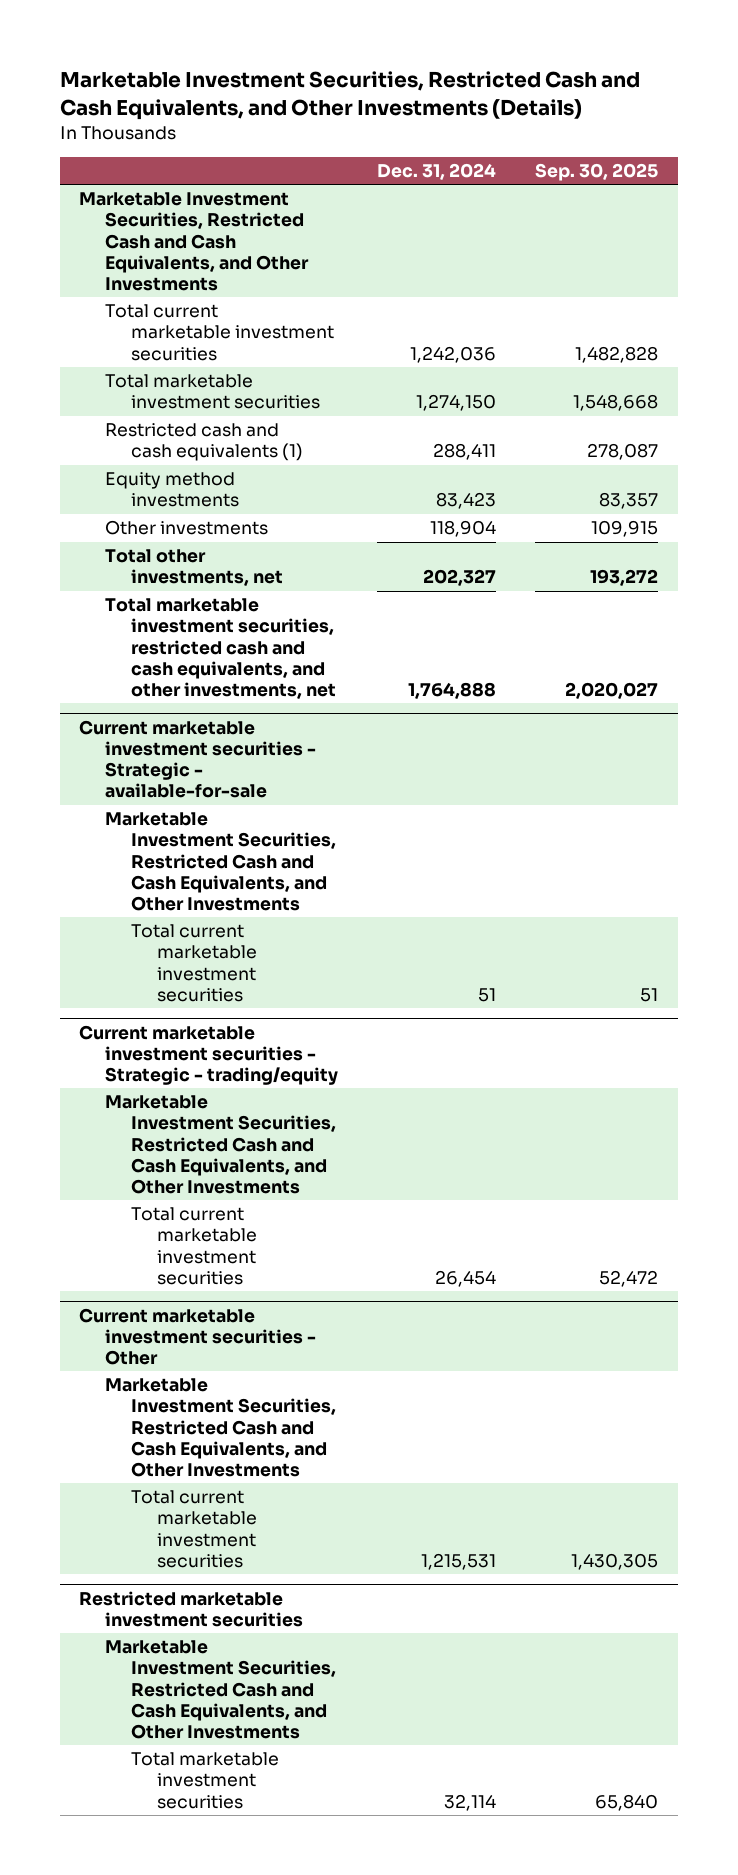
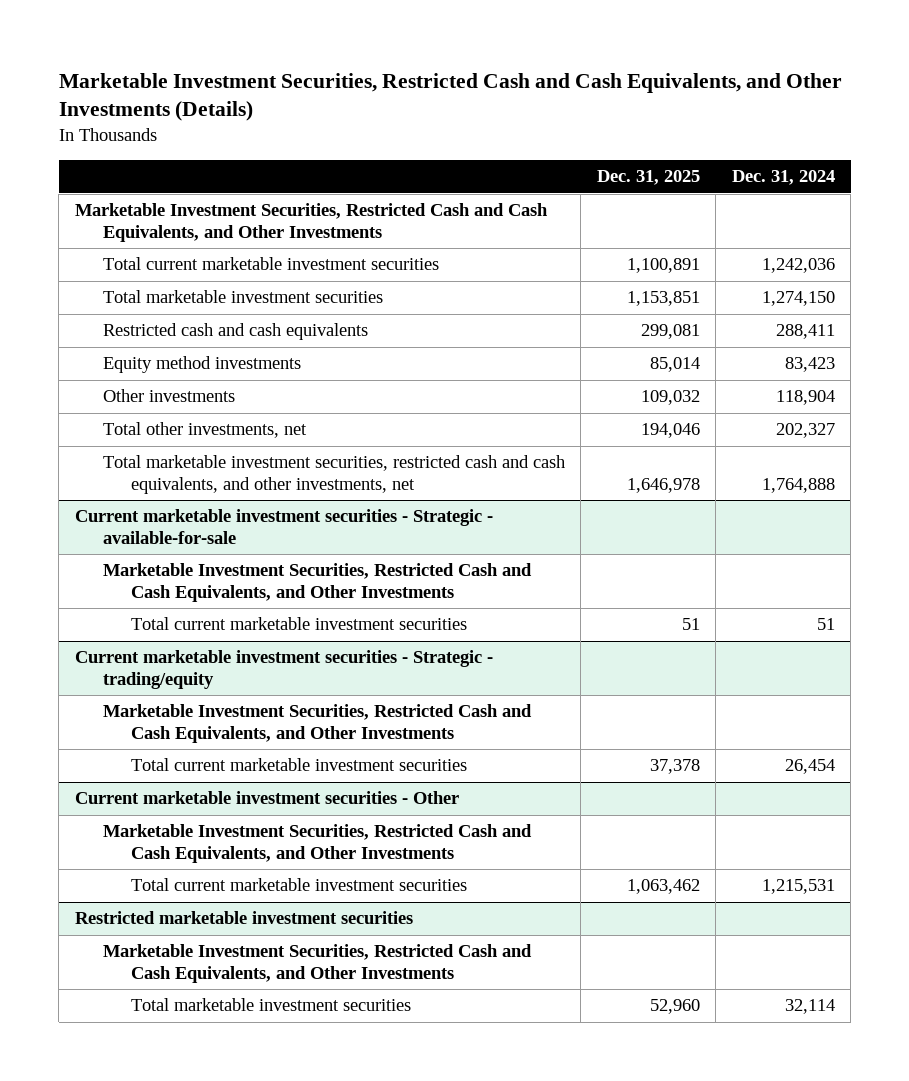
- | Dec. 31, 2024 | Sep. 30, 2025
+ | Dec. 31, 2025 | Dec. 31, 2024
- Restricted cash and cash equivalents (1) | 288,411 | 278,087
+ Restricted cash and cash equivalents | 299,081 | 288,411

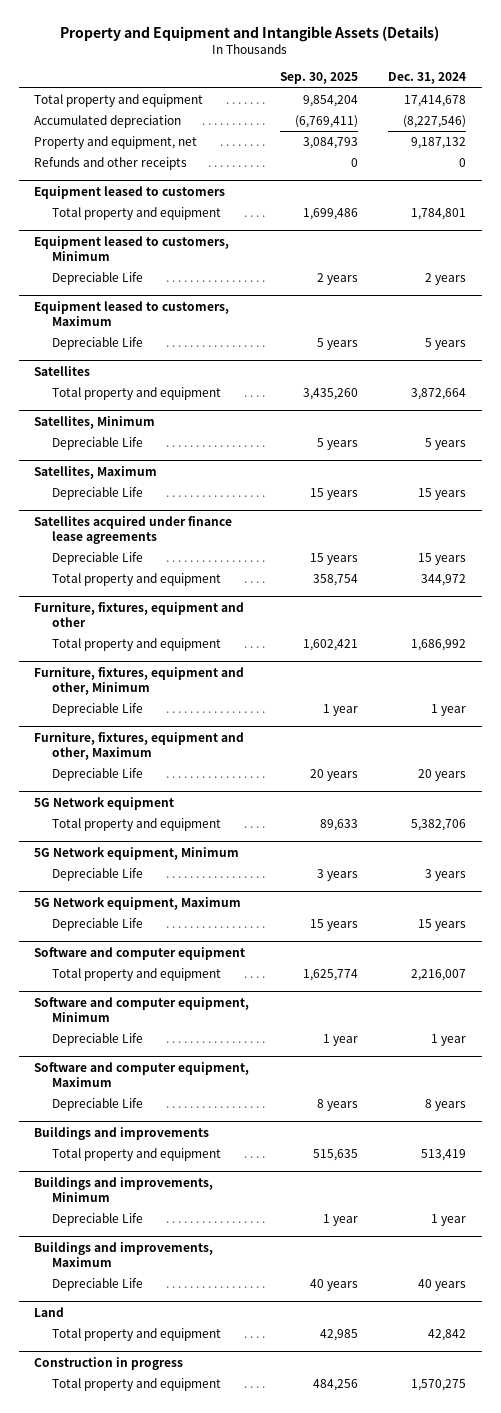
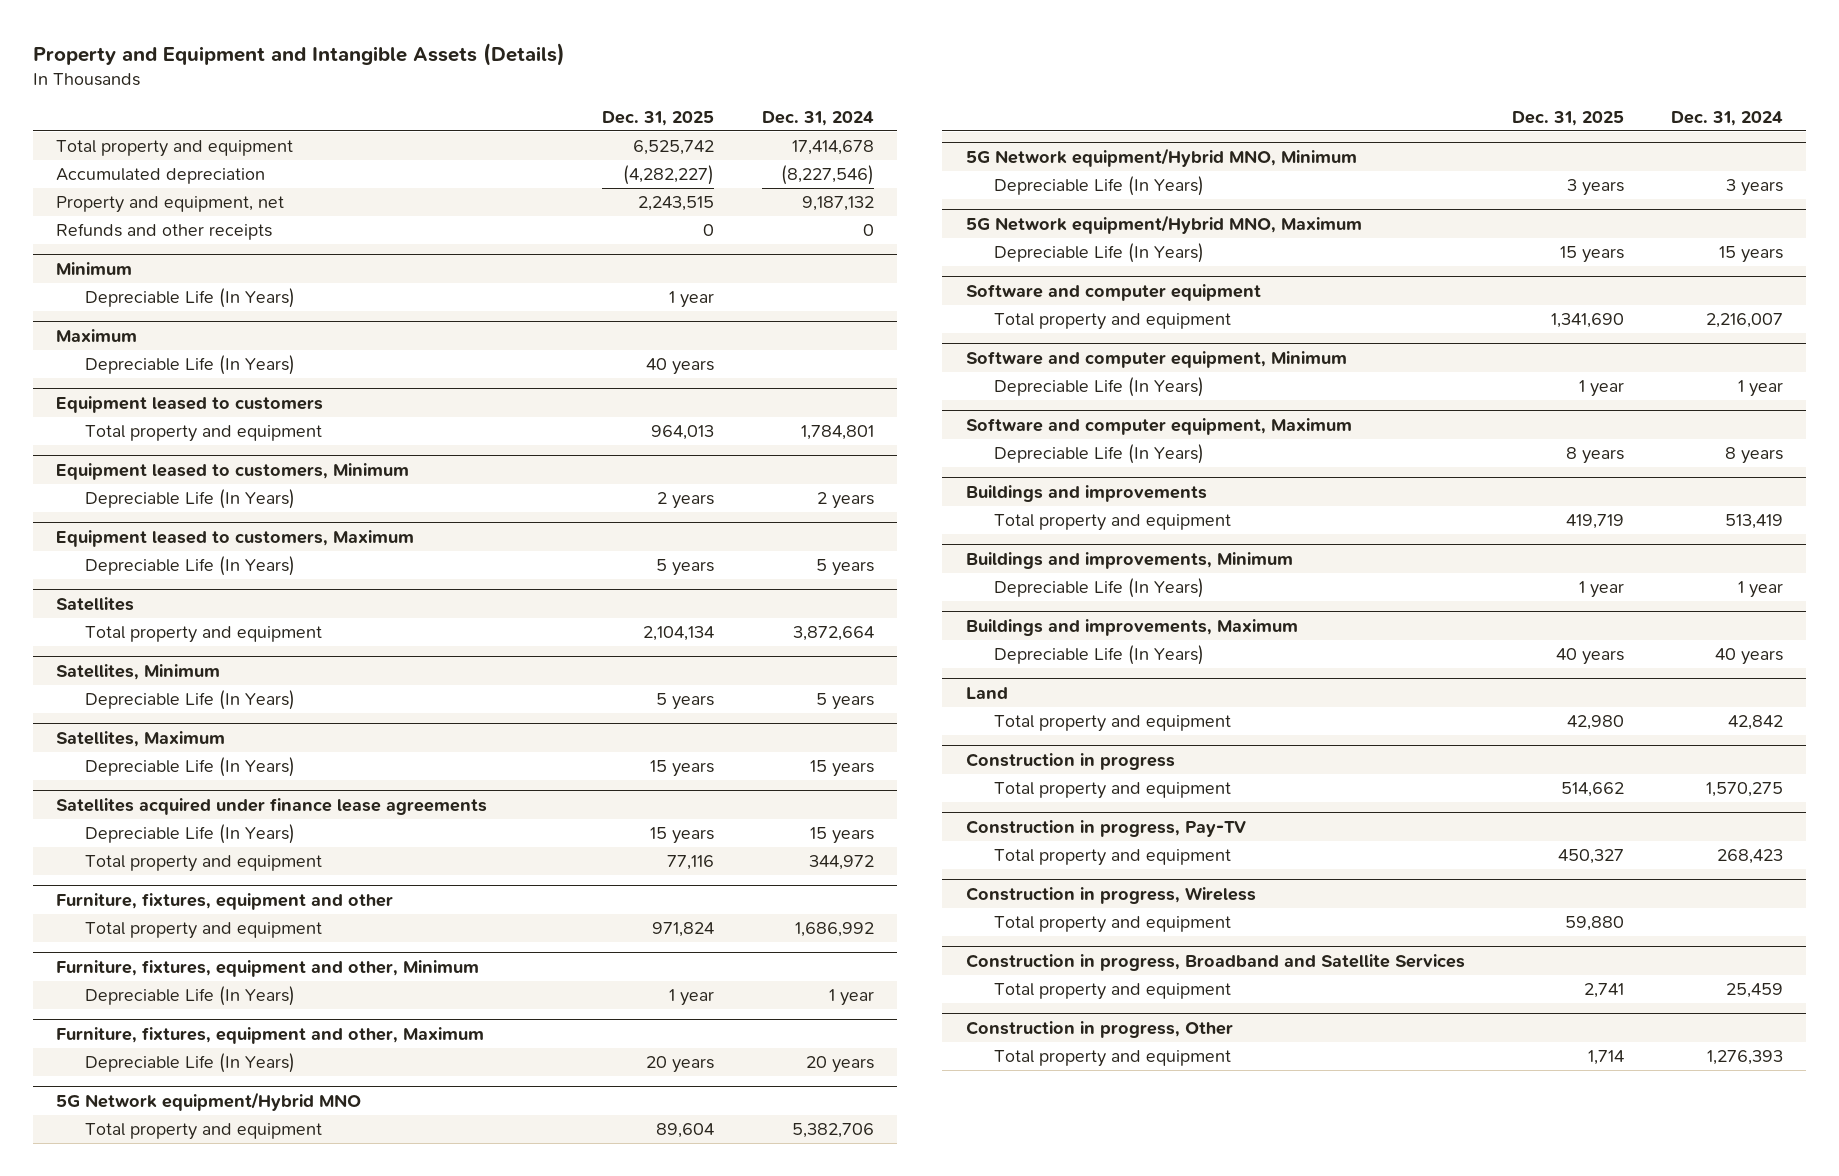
- | Sep. 30, 2025 | Dec. 31, 2024
+ | Dec. 31, 2025 | Dec. 31, 2024
+ Minimum
+ Depreciable Life (In Years) | 1 year |
+ Maximum
+ Depreciable Life (In Years) | 40 years |
@ Equipment leased to customers, Minimum
- Depreciable Life | 2 years | 2 years
+ Depreciable Life (In Years) | 2 years | 2 years
@ Equipment leased to customers, Maximum
- Depreciable Life | 5 years | 5 years
+ Depreciable Life (In Years) | 5 years | 5 years
@ Satellites, Minimum
- Depreciable Life | 5 years | 5 years
+ Depreciable Life (In Years) | 5 years | 5 years
@ Satellites, Maximum
- Depreciable Life | 15 years | 15 years
+ Depreciable Life (In Years) | 15 years | 15 years
@ Satellites acquired under finance lease agreements
- Depreciable Life | 15 years | 15 years
+ Depreciable Life (In Years) | 15 years | 15 years
@ Furniture, fixtures, equipment and other, Minimum
- Depreciable Life | 1 year | 1 year
+ Depreciable Life (In Years) | 1 year | 1 year
@ Furniture, fixtures, equipment and other, Maximum
- Depreciable Life | 20 years | 20 years
- 5G Network equipment
@ Furniture, fixtures, equipment and other, Maximum
+ Depreciable Life (In Years) | 20 years | 20 years
+ 5G Network equipment/Hybrid MNO
- 5G Network equipment, Minimum
- Depreciable Life | 3 years | 3 years
- 5G Network equipment, Maximum
- Depreciable Life | 15 years | 15 years
+ 5G Network equipment/Hybrid MNO, Minimum
+ Depreciable Life (In Years) | 3 years | 3 years
+ 5G Network equipment/Hybrid MNO, Maximum
+ Depreciable Life (In Years) | 15 years | 15 years
@ Software and computer equipment, Minimum
- Depreciable Life | 1 year | 1 year
+ Depreciable Life (In Years) | 1 year | 1 year
@ Software and computer equipment, Maximum
- Depreciable Life | 8 years | 8 years
+ Depreciable Life (In Years) | 8 years | 8 years
@ Buildings and improvements, Minimum
- Depreciable Life | 1 year | 1 year
+ Depreciable Life (In Years) | 1 year | 1 year
@ Buildings and improvements, Maximum
- Depreciable Life | 40 years | 40 years
+ Depreciable Life (In Years) | 40 years | 40 years
+ Construction in progress, Pay-TV
+ Total property and equipment | 450,327 | 268,423
+ Construction in progress, Wireless
+ Total property and equipment | 59,880 |
+ Construction in progress, Broadband and Satellite Services
+ Total property and equipment | 2,741 | 25,459
+ Construction in progress, Other
+ Total property and equipment | 1,714 | 1,276,393

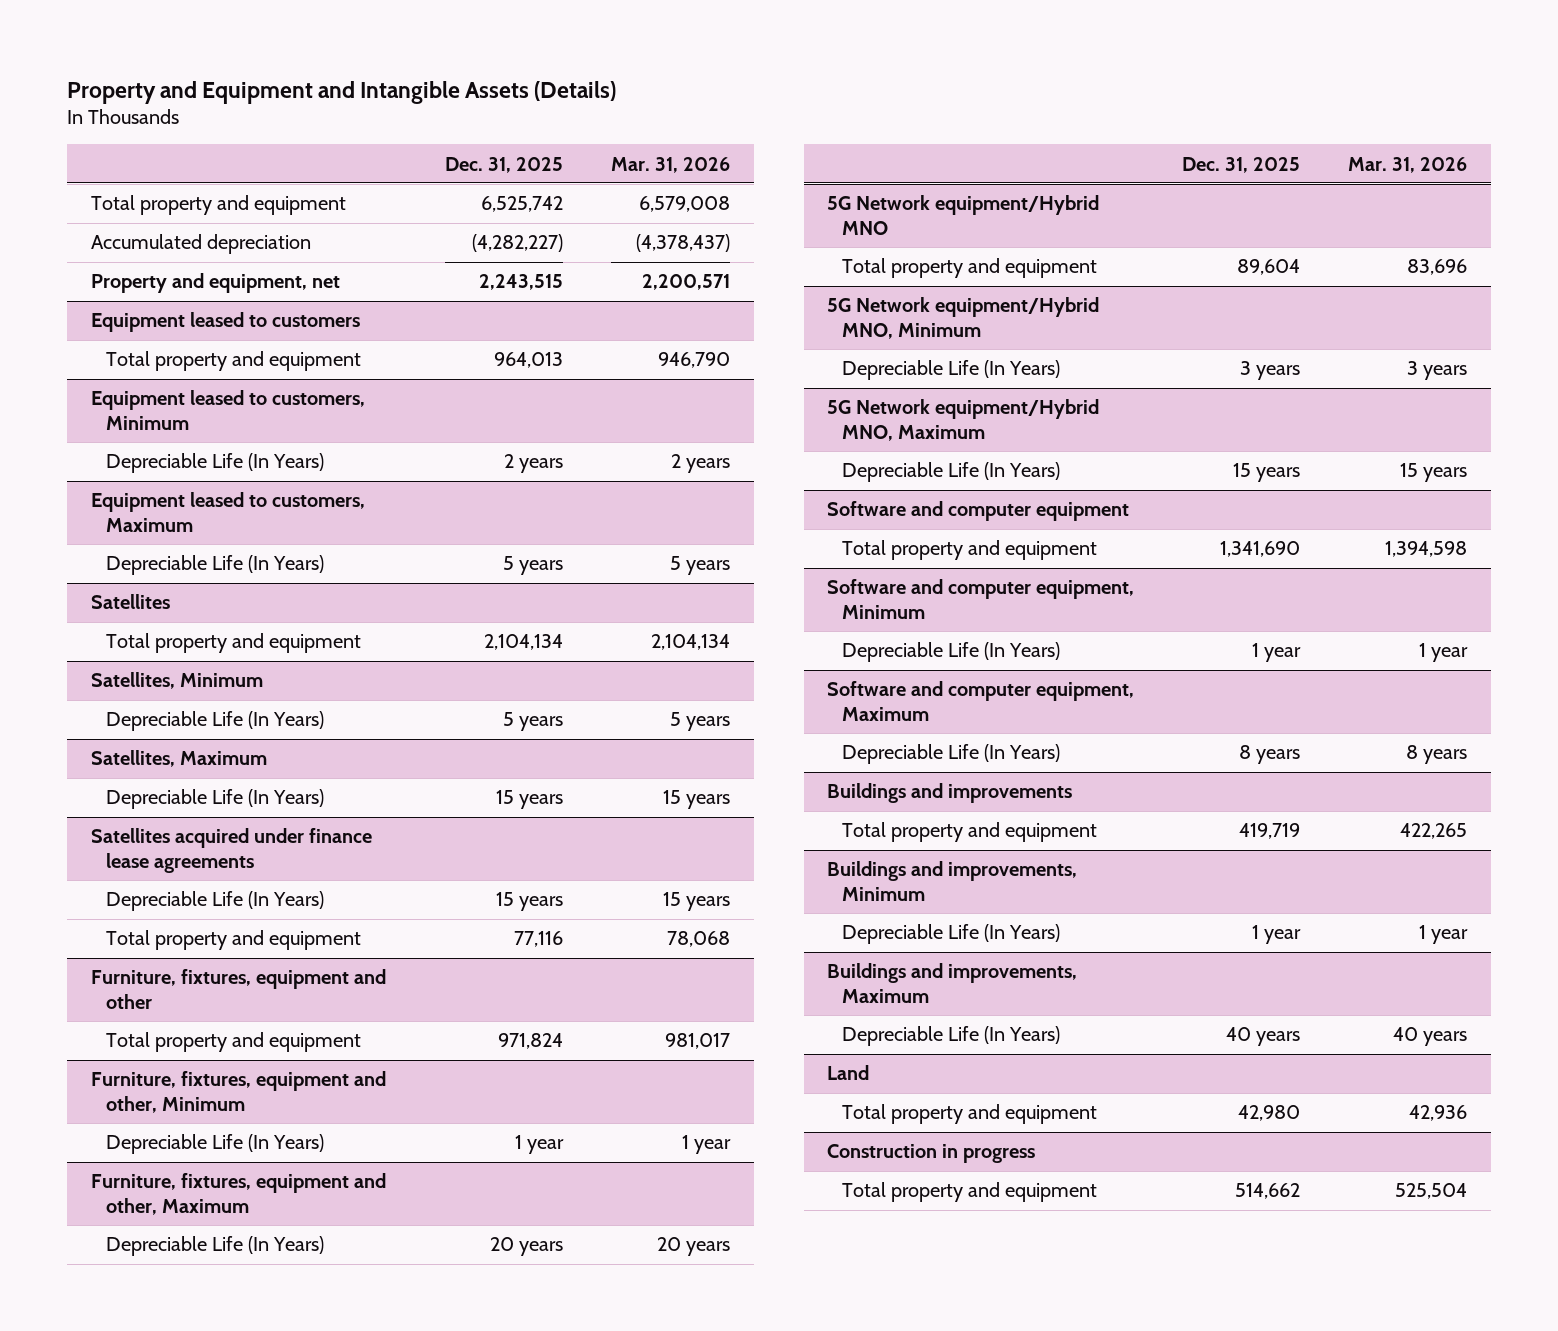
- | Dec. 31, 2025 | Dec. 31, 2024
+ | Dec. 31, 2025 | Mar. 31, 2026
- Refunds and other receipts | 0 | 0
- Minimum
- Depreciable Life (In Years) | 1 year |
- Maximum
- Depreciable Life (In Years) | 40 years |
- Construction in progress, Pay-TV
- Total property and equipment | 450,327 | 268,423
- Construction in progress, Wireless
- Total property and equipment | 59,880 |
- Construction in progress, Broadband and Satellite Services
- Total property and equipment | 2,741 | 25,459
- Construction in progress, Other
- Total property and equipment | 1,714 | 1,276,393

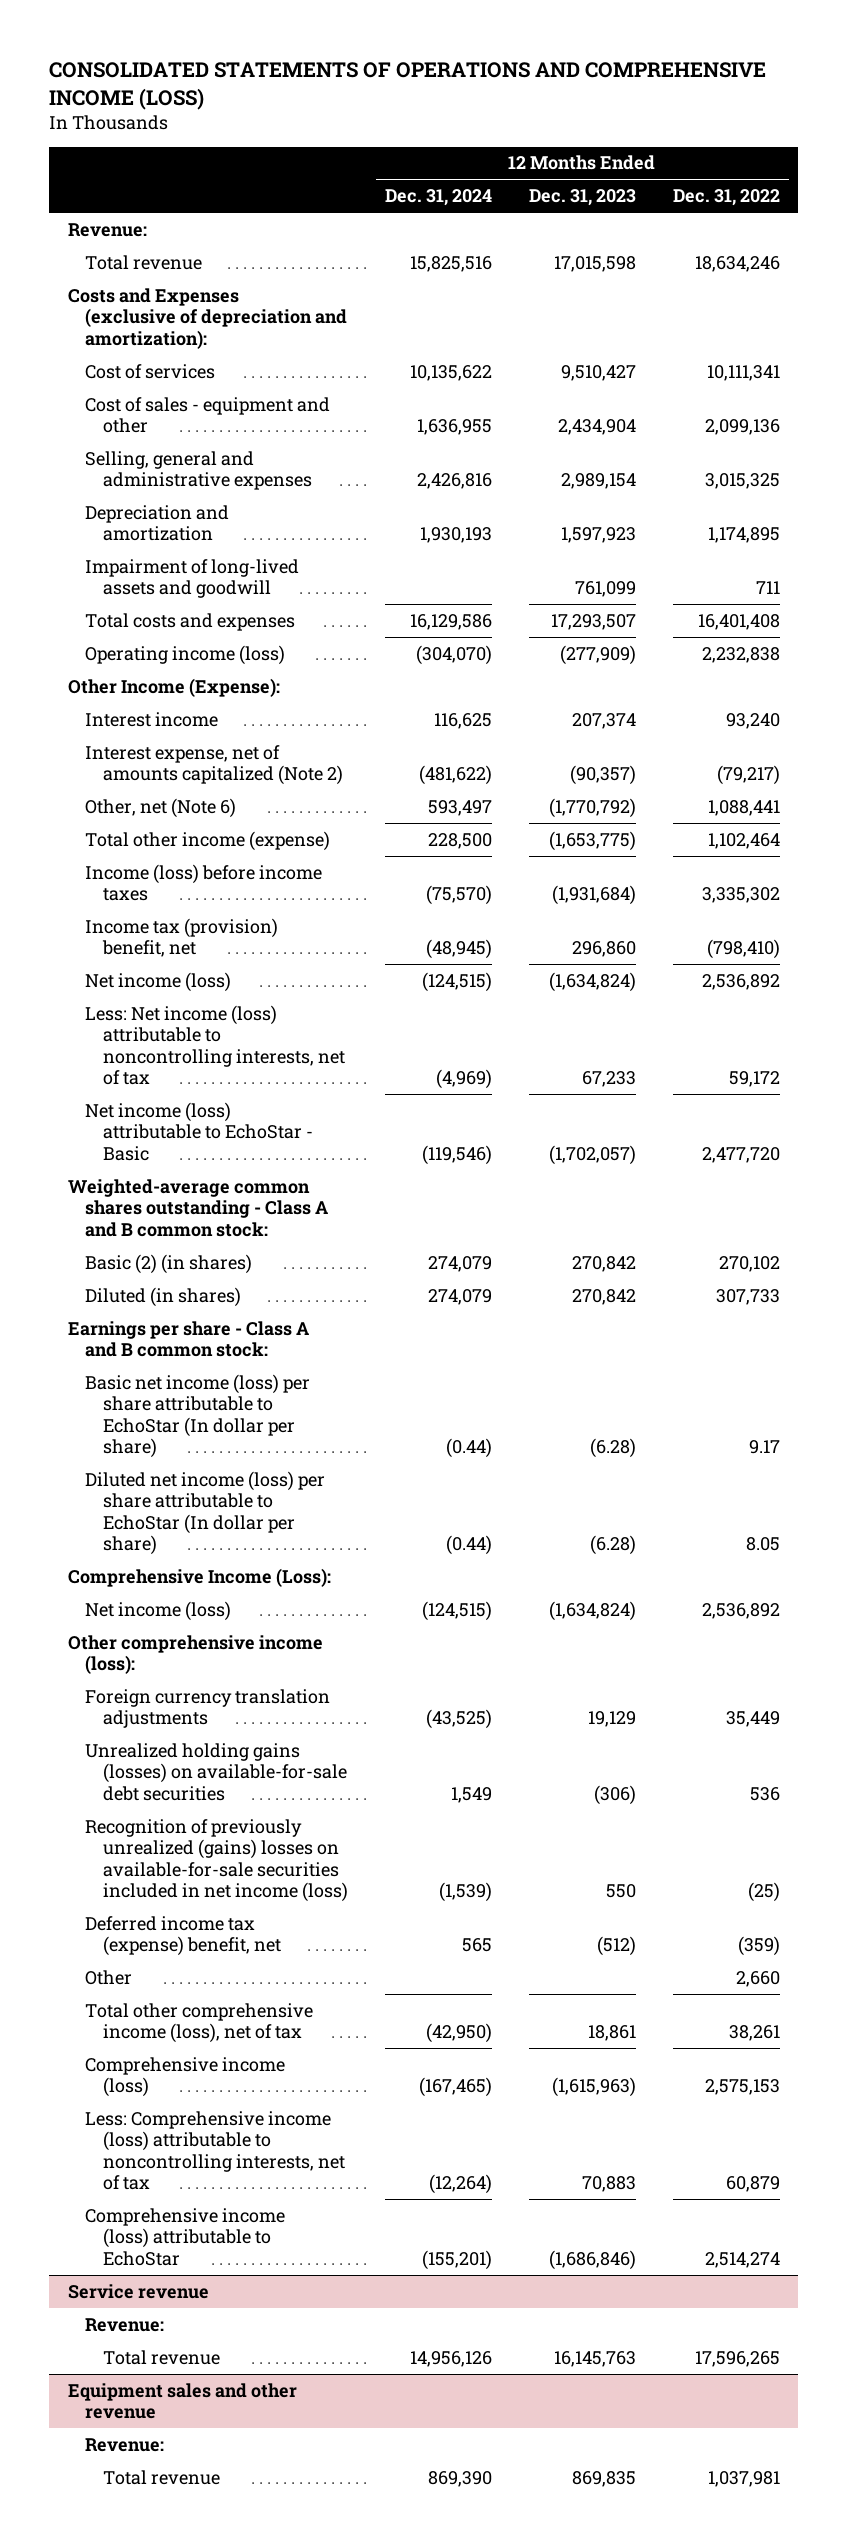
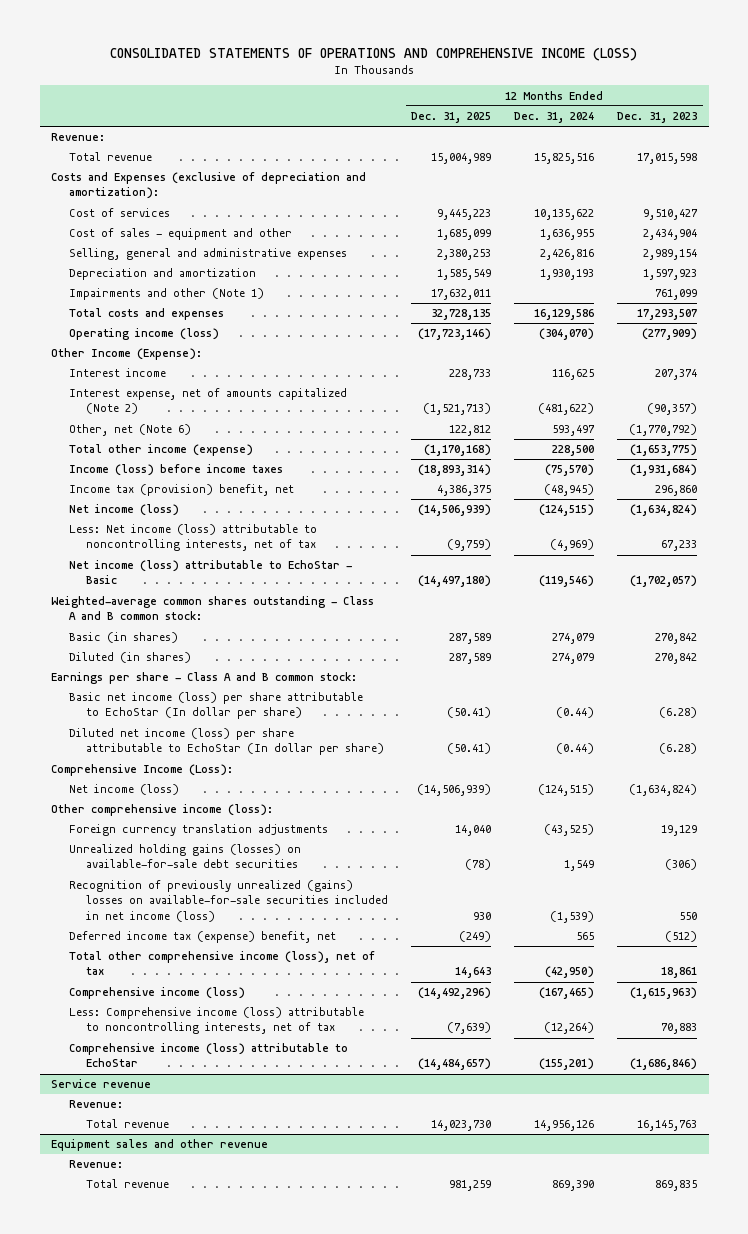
- | 12 Months Ended Dec. 31, 2024 | 12 Months Ended Dec. 31, 2023 | 12 Months Ended Dec. 31, 2022
+ | 12 Months Ended Dec. 31, 2025 | 12 Months Ended Dec. 31, 2024 | 12 Months Ended Dec. 31, 2023
- Impairment of long-lived assets and goodwill | | 761,099 | 711
+ Impairments and other (Note 1) | 17,632,011 | | 761,099
- Basic (2) (in shares) | 274,079 | 270,842 | 270,102
+ Basic (in shares) | 287,589 | 274,079 | 270,842
- Other | | | 2,660

